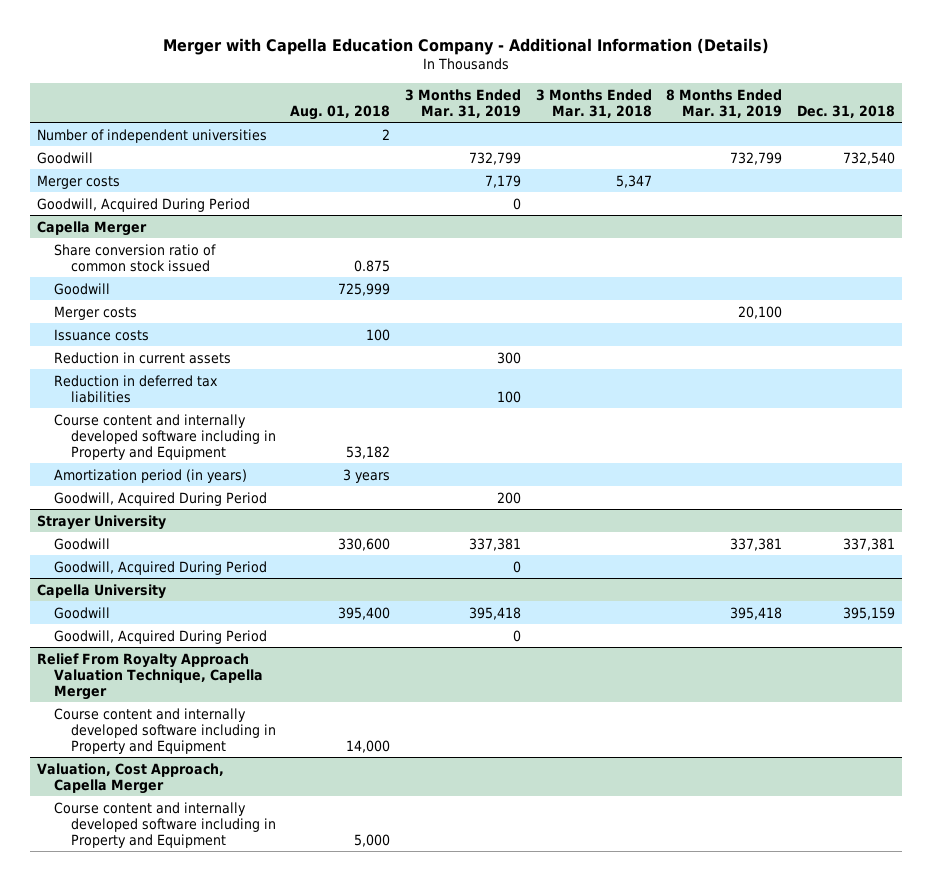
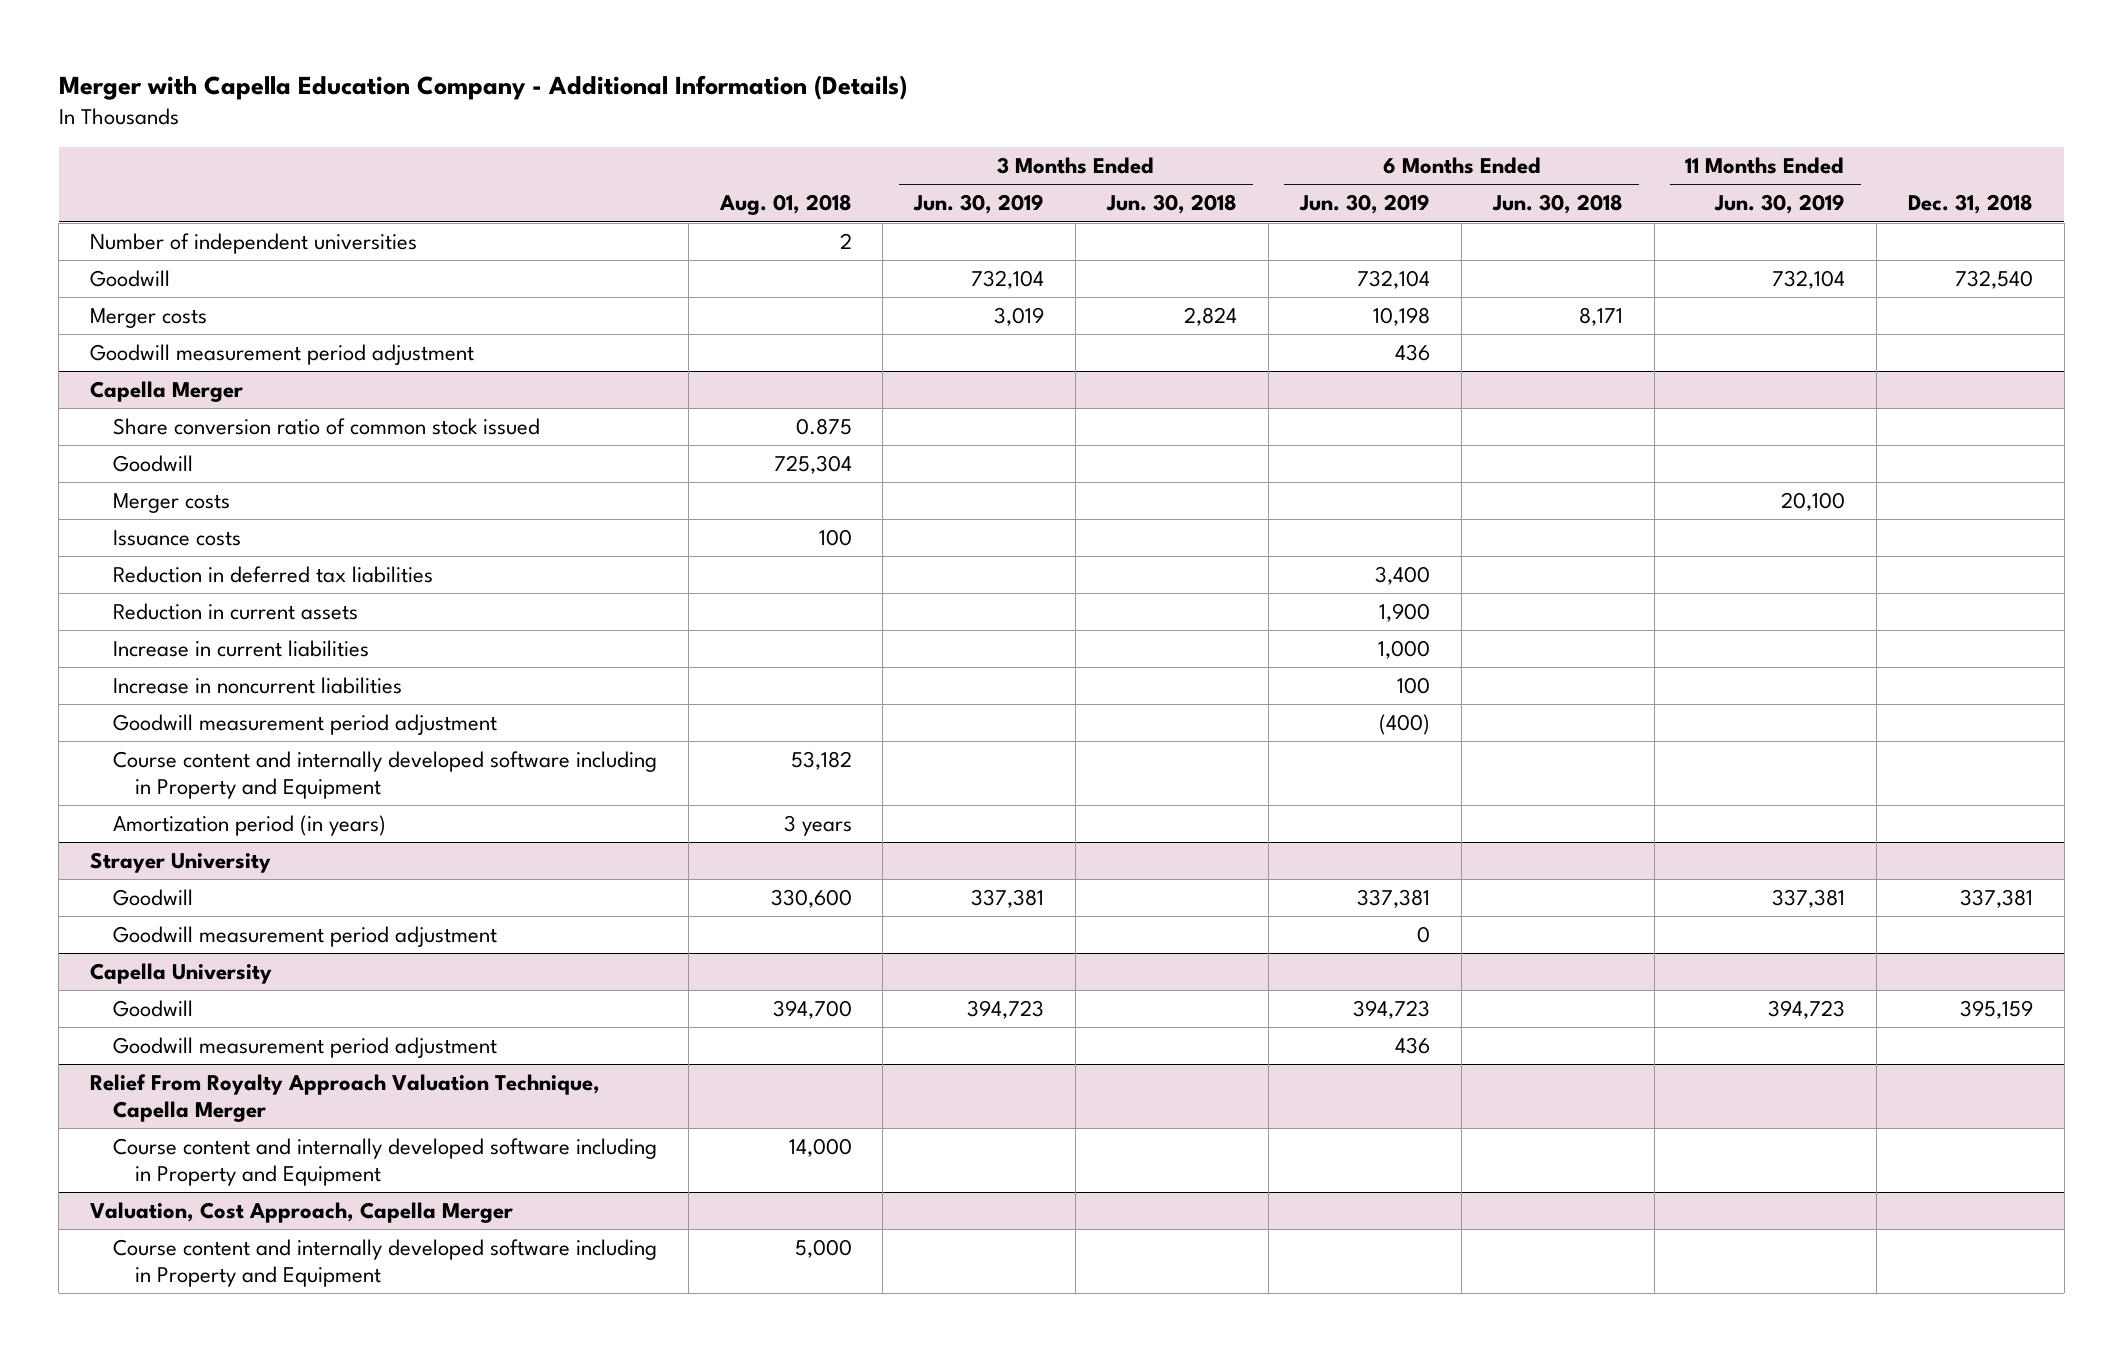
- | Aug. 01, 2018 | 3 Months Ended Mar. 31, 2019 | 3 Months Ended Mar. 31, 2018 | 8 Months Ended Mar. 31, 2019 | Dec. 31, 2018
+ | Aug. 01, 2018 | 3 Months Ended Jun. 30, 2019 | 3 Months Ended Jun. 30, 2018 | 6 Months Ended Jun. 30, 2019 | 6 Months Ended Jun. 30, 2018 | 11 Months Ended Jun. 30, 2019 | Dec. 31, 2018
- Goodwill, Acquired During Period | | 0 | | |
+ Goodwill measurement period adjustment | | | | 436 | | |
@ Capella Merger
- Goodwill | 725,999 | | | |
+ Goodwill | 725,304 | | | | | |
moved down: Reduction in current assets | | | | 1,900 | | |
+ Increase in current liabilities | | | | 1,000 | | |
+ Increase in noncurrent liabilities | | | | 100 | | |
+ Goodwill measurement period adjustment | | | | (400) | | |
- Goodwill, Acquired During Period | | 200 | | |
@ Strayer University
- Goodwill, Acquired During Period | | 0 | | |
+ Goodwill measurement period adjustment | | | | 0 | | |
@ Capella University
- Goodwill | 395,400 | 395,418 | | 395,418 | 395,159
- Goodwill, Acquired During Period | | 0 | | |
+ Goodwill | 394,700 | 394,723 | | 394,723 | | 394,723 | 395,159
+ Goodwill measurement period adjustment | | | | 436 | | |

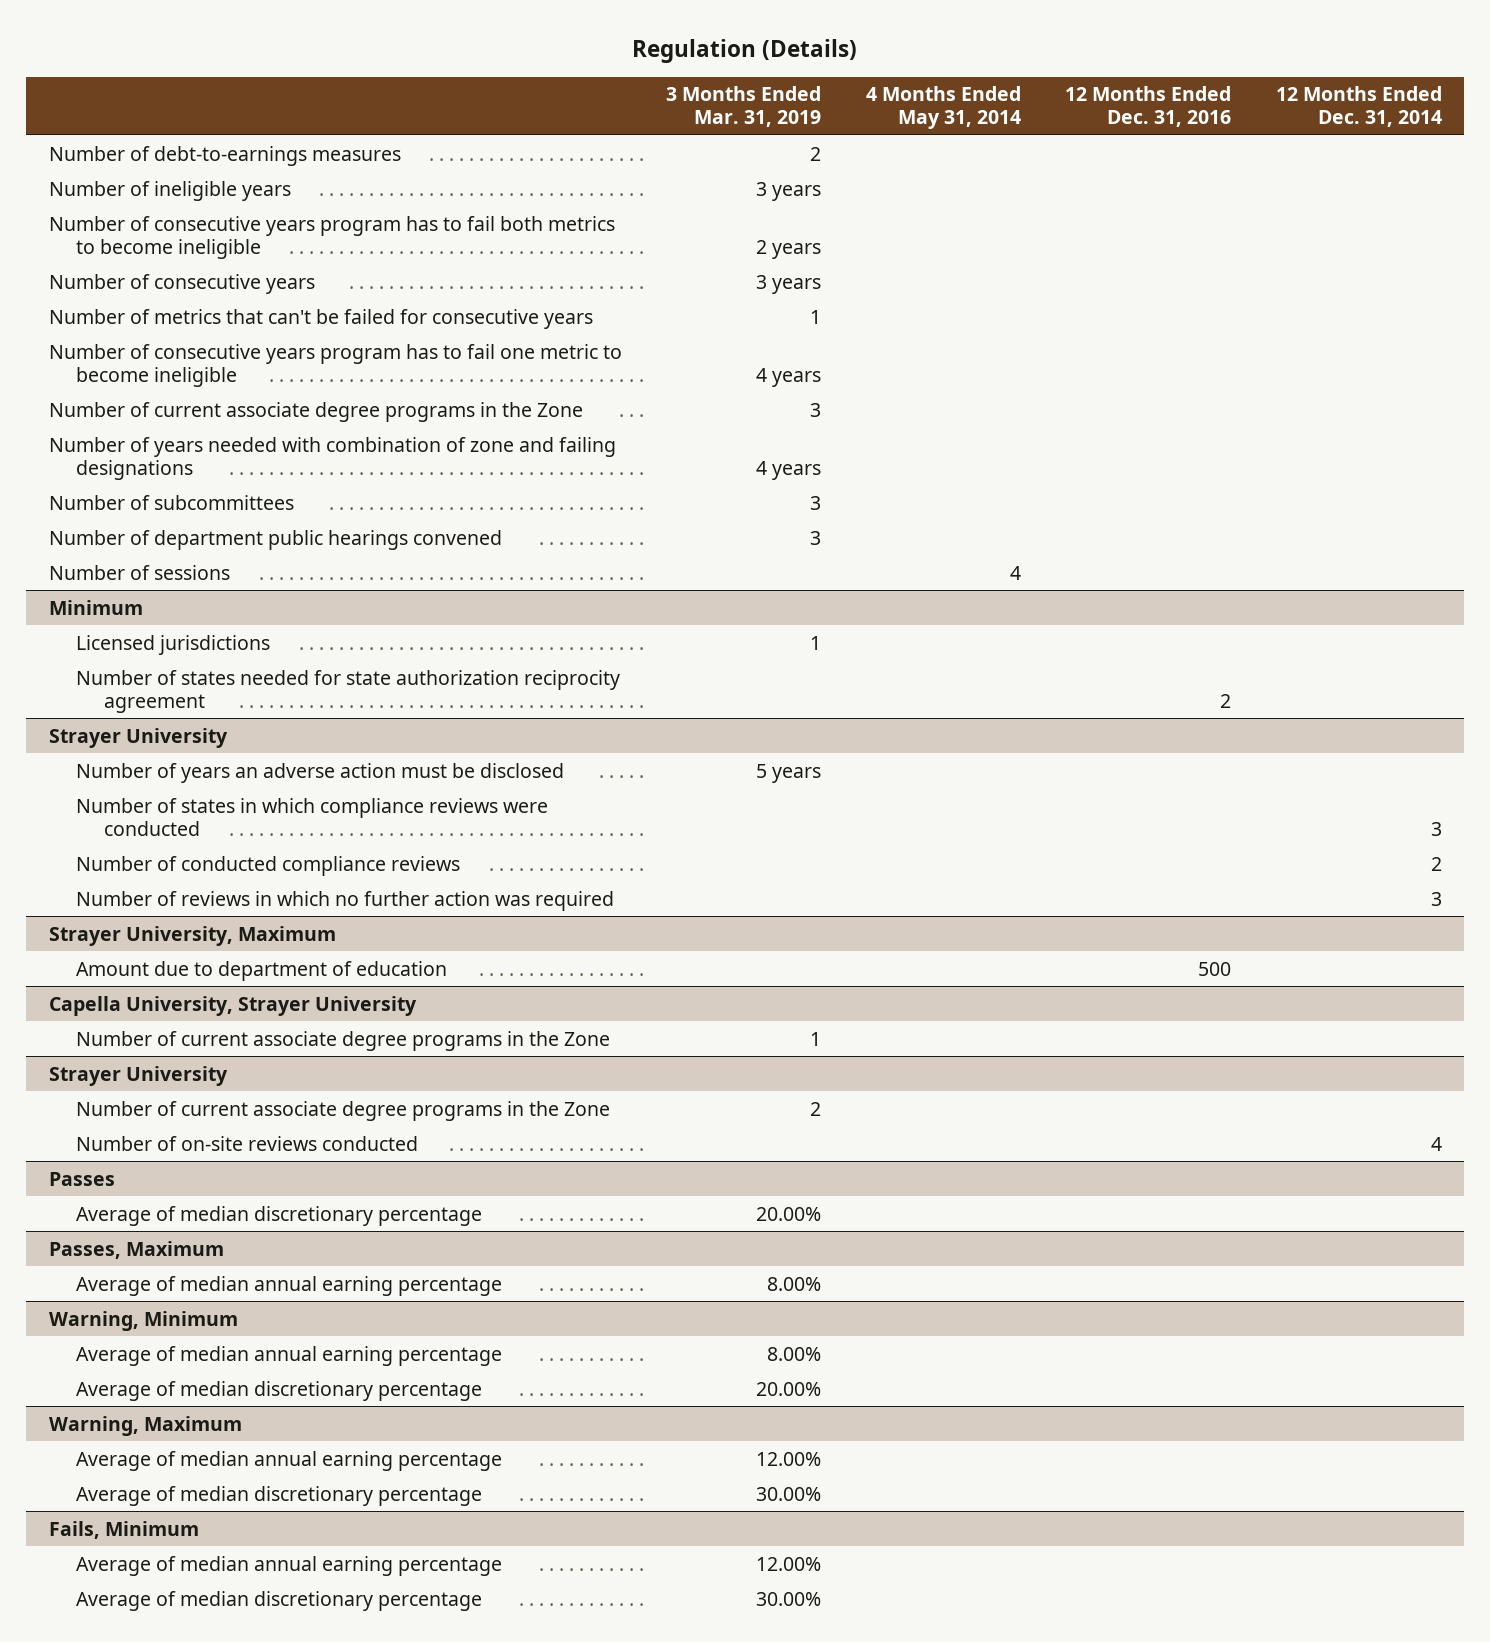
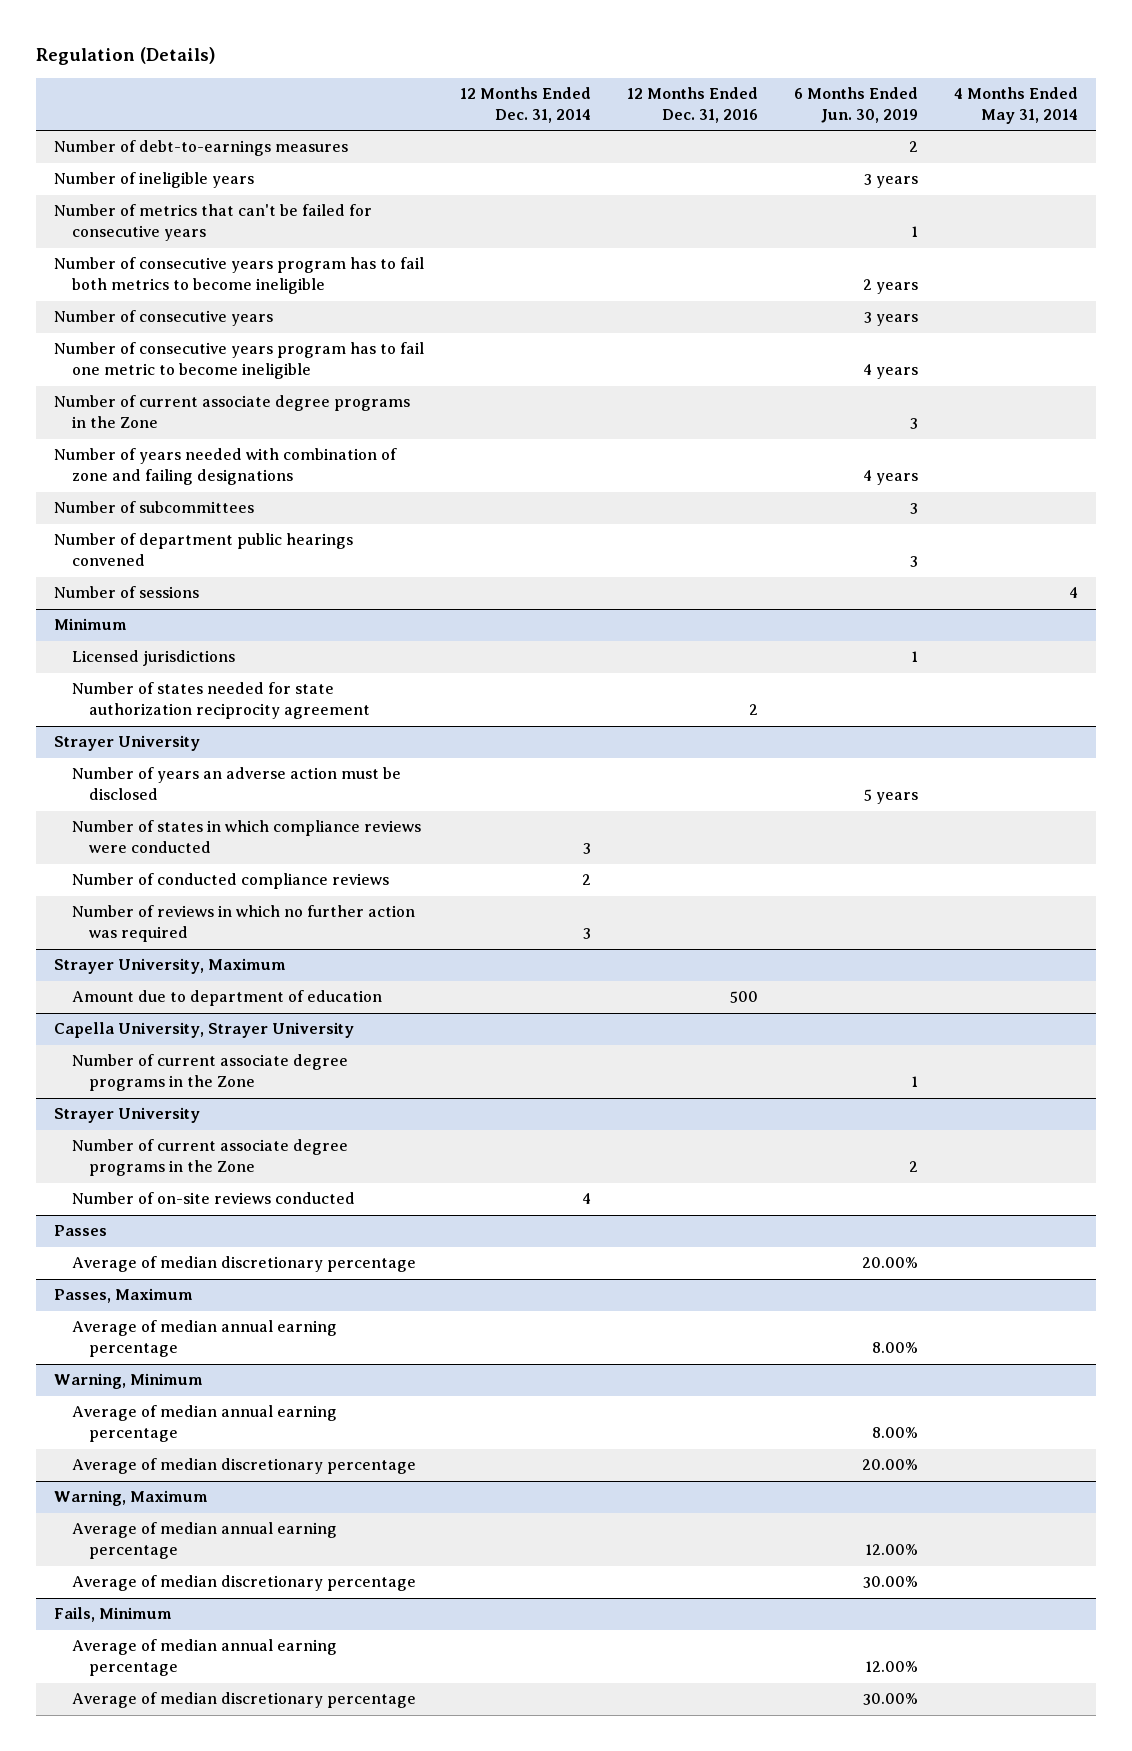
- | 3 Months Ended Mar. 31, 2019 | 4 Months Ended May 31, 2014 | 12 Months Ended Dec. 31, 2016 | 12 Months Ended Dec. 31, 2014
+ | 12 Months Ended Dec. 31, 2014 | 12 Months Ended Dec. 31, 2016 | 6 Months Ended Jun. 30, 2019 | 4 Months Ended May 31, 2014
moved up: Number of metrics that can't be failed for consecutive years | | | 1 |

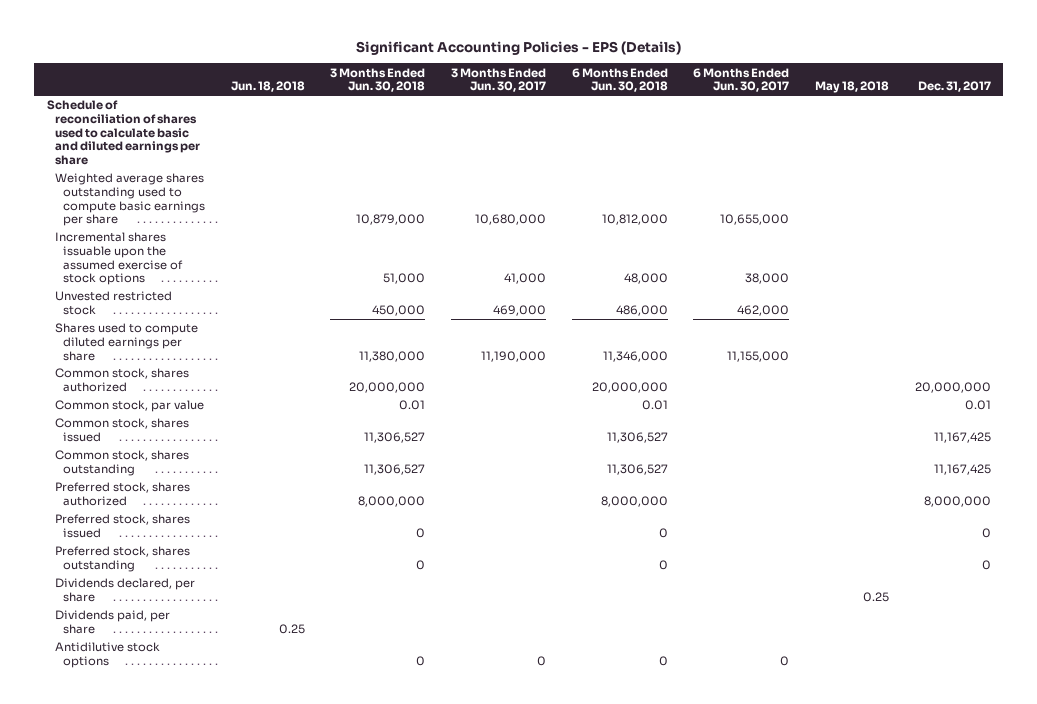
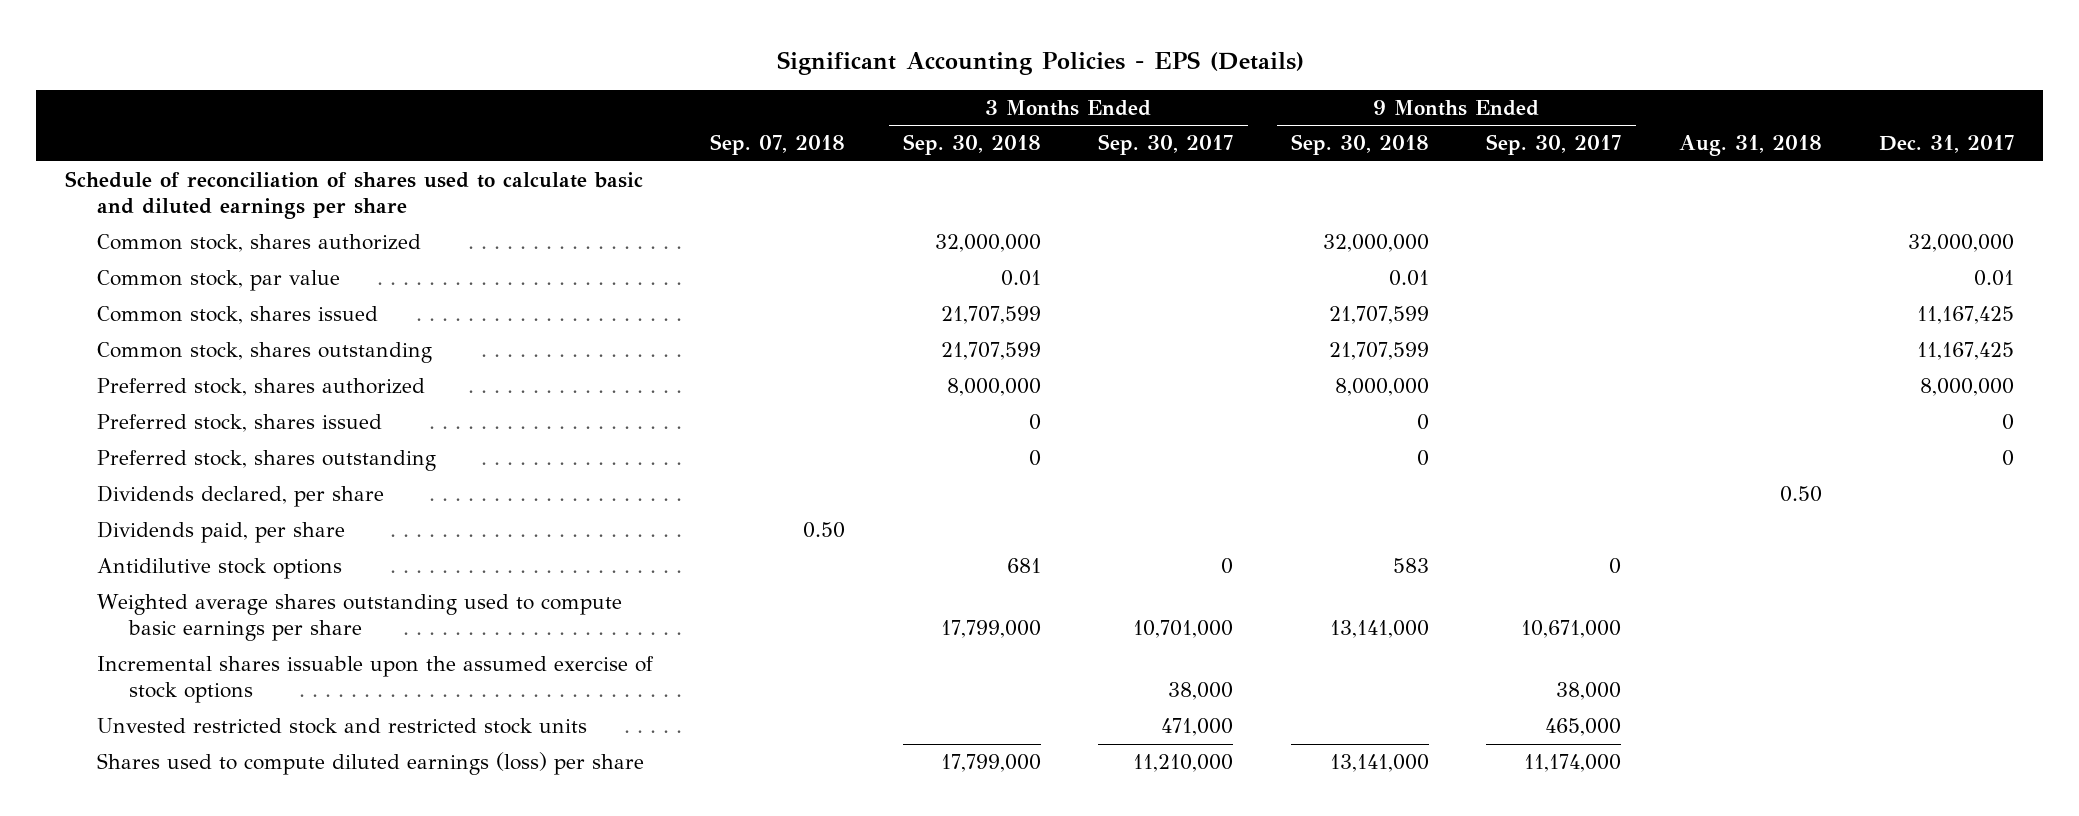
- | Jun. 18, 2018 | 3 Months Ended Jun. 30, 2018 | 3 Months Ended Jun. 30, 2017 | 6 Months Ended Jun. 30, 2018 | 6 Months Ended Jun. 30, 2017 | May 18, 2018 | Dec. 31, 2017
+ | Sep. 07, 2018 | 3 Months Ended Sep. 30, 2018 | 3 Months Ended Sep. 30, 2017 | 9 Months Ended Sep. 30, 2018 | 9 Months Ended Sep. 30, 2017 | Aug. 31, 2018 | Dec. 31, 2017
- Unvested restricted stock | | 450,000 | 469,000 | 486,000 | 462,000 | |
- Shares used to compute diluted earnings per share | | 11,380,000 | 11,190,000 | 11,346,000 | 11,155,000 | |
- Common stock, shares authorized | | 20,000,000 | | 20,000,000 | | | 20,000,000
+ Common stock, shares authorized | | 32,000,000 | | 32,000,000 | | | 32,000,000
moved down: Weighted average shares outstanding used to compute basic earnings per share | | 17,799,000 | 10,701,000 | 13,141,000 | 10,671,000 | |
moved down: Incremental shares issuable upon the assumed exercise of stock options | | | 38,000 | | 38,000 | |
+ Unvested restricted stock and restricted stock units | | | 471,000 | | 465,000 | |
+ Shares used to compute diluted earnings (loss) per share | | 17,799,000 | 11,210,000 | 13,141,000 | 11,174,000 | |

